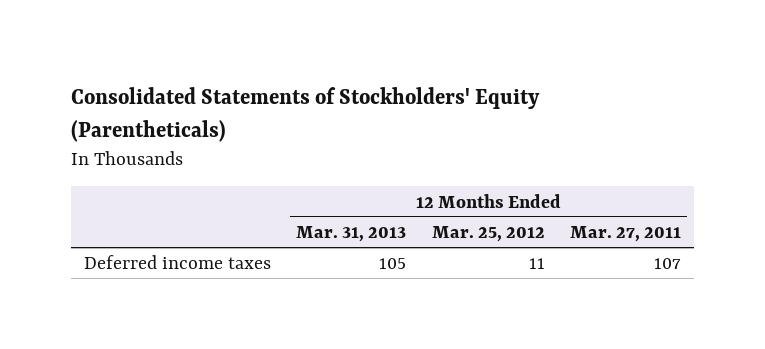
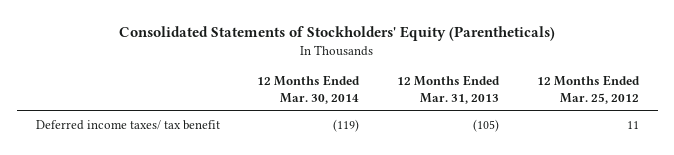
- | 12 Months Ended Mar. 31, 2013 | 12 Months Ended Mar. 25, 2012 | 12 Months Ended Mar. 27, 2011
+ | 12 Months Ended Mar. 30, 2014 | 12 Months Ended Mar. 31, 2013 | 12 Months Ended Mar. 25, 2012
- Deferred income taxes | 105 | 11 | 107
+ Deferred income taxes/ tax benefit | (119) | (105) | 11

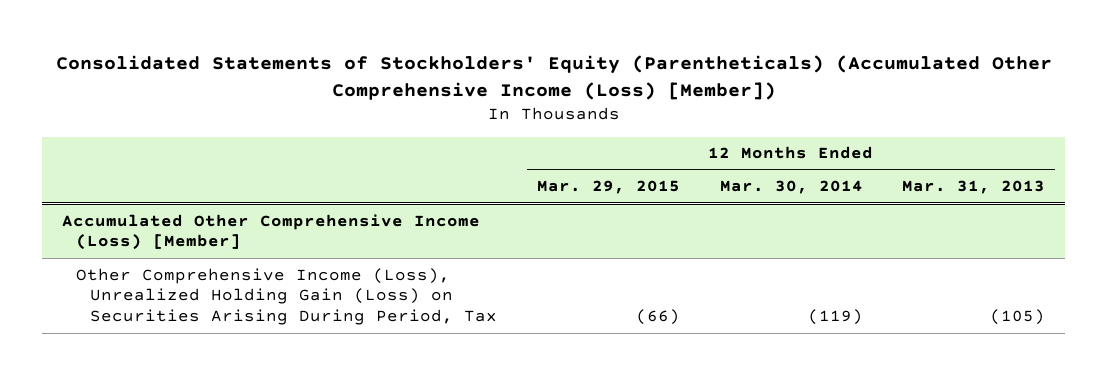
- Consolidated Statements of Stockholders' Equity (Parentheticals)
+ Consolidated Statements of Stockholders' Equity (Parentheticals) (Accumulated Other Comprehensive Income (Loss) [Member])
- | 12 Months Ended Mar. 30, 2014 | 12 Months Ended Mar. 31, 2013 | 12 Months Ended Mar. 25, 2012
+ | 12 Months Ended Mar. 29, 2015 | 12 Months Ended Mar. 30, 2014 | 12 Months Ended Mar. 31, 2013
- Deferred income taxes/ tax benefit | (119) | (105) | 11
+ Accumulated Other Comprehensive Income (Loss) [Member]
+ Other Comprehensive Income (Loss), Unrealized Holding Gain (Loss) on Securities Arising During Period, Tax | (66) | (119) | (105)

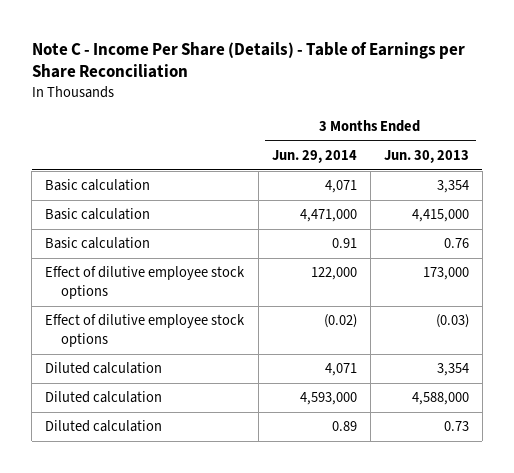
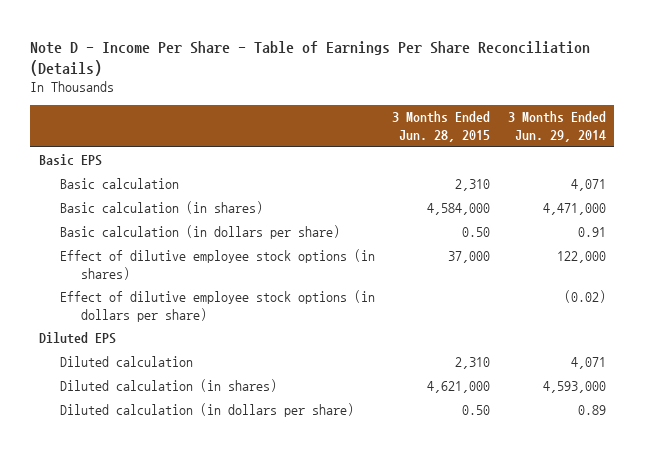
- Note C - Income Per Share (Details) - Table of Earnings per Share Reconciliation
+ Note D - Income Per Share - Table of Earnings Per Share Reconciliation (Details)
- | 3 Months Ended Jun. 29, 2014 | 3 Months Ended Jun. 30, 2013
+ | 3 Months Ended Jun. 28, 2015 | 3 Months Ended Jun. 29, 2014
+ Basic EPS
- Basic calculation | 4,471,000 | 4,415,000
- Basic calculation | 0.91 | 0.76
- Effect of dilutive employee stock options | 122,000 | 173,000
- Effect of dilutive employee stock options | (0.02) | (0.03)
+ Basic calculation (in shares) | 4,584,000 | 4,471,000
+ Basic calculation (in dollars per share) | 0.50 | 0.91
+ Effect of dilutive employee stock options (in shares) | 37,000 | 122,000
+ Effect of dilutive employee stock options (in dollars per share) | | (0.02)
+ Diluted EPS
- Diluted calculation | 4,593,000 | 4,588,000
- Diluted calculation | 0.89 | 0.73
+ Diluted calculation (in shares) | 4,621,000 | 4,593,000
+ Diluted calculation (in dollars per share) | 0.50 | 0.89

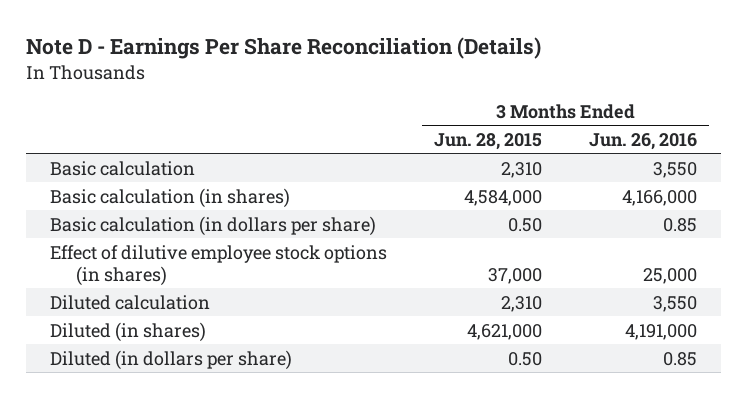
- Note D - Income Per Share - Table of Earnings Per Share Reconciliation (Details)
+ Note D - Earnings Per Share Reconciliation (Details)
- | 3 Months Ended Jun. 28, 2015 | 3 Months Ended Jun. 29, 2014
+ | 3 Months Ended Jun. 28, 2015 | 3 Months Ended Jun. 26, 2016
- Basic EPS
- Effect of dilutive employee stock options (in dollars per share) | | (0.02)
- Diluted EPS
- Diluted calculation (in shares) | 4,621,000 | 4,593,000
- Diluted calculation (in dollars per share) | 0.50 | 0.89
+ Diluted (in shares) | 4,621,000 | 4,191,000
+ Diluted (in dollars per share) | 0.50 | 0.85

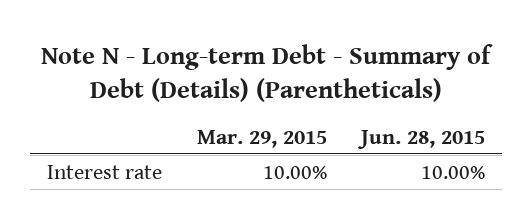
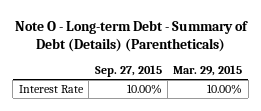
- Note N - Long-term Debt - Summary of Debt (Details) (Parentheticals)
+ Note O - Long-term Debt - Summary of Debt (Details) (Parentheticals)
- | Mar. 29, 2015 | Jun. 28, 2015
+ | Sep. 27, 2015 | Mar. 29, 2015
- Interest rate | 10.00% | 10.00%
+ Interest Rate | 10.00% | 10.00%

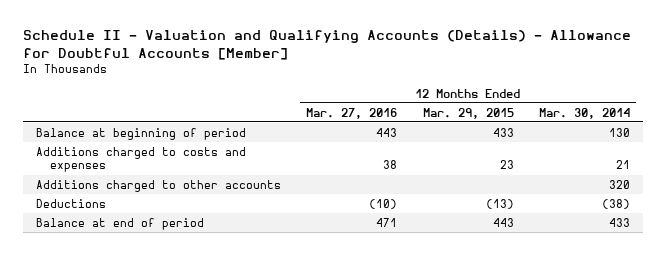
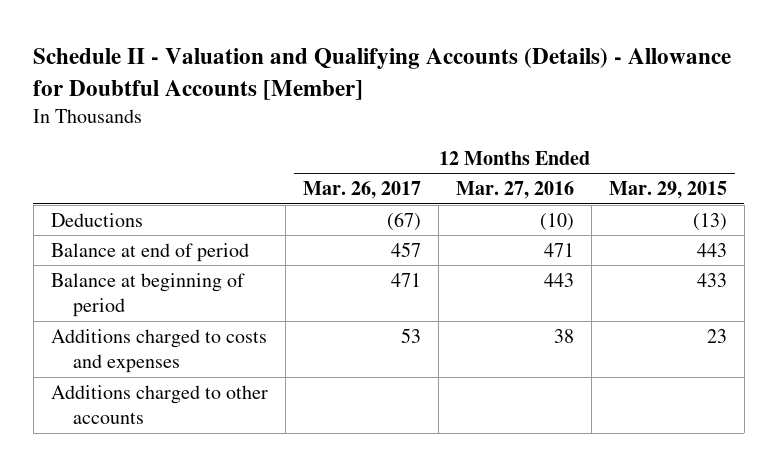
- | 12 Months Ended Mar. 27, 2016 | 12 Months Ended Mar. 29, 2015 | 12 Months Ended Mar. 30, 2014
+ | 12 Months Ended Mar. 26, 2017 | 12 Months Ended Mar. 27, 2016 | 12 Months Ended Mar. 29, 2015
moved up: Deductions | (67) | (10) | (13)
moved up: Balance at end of period | 457 | 471 | 443

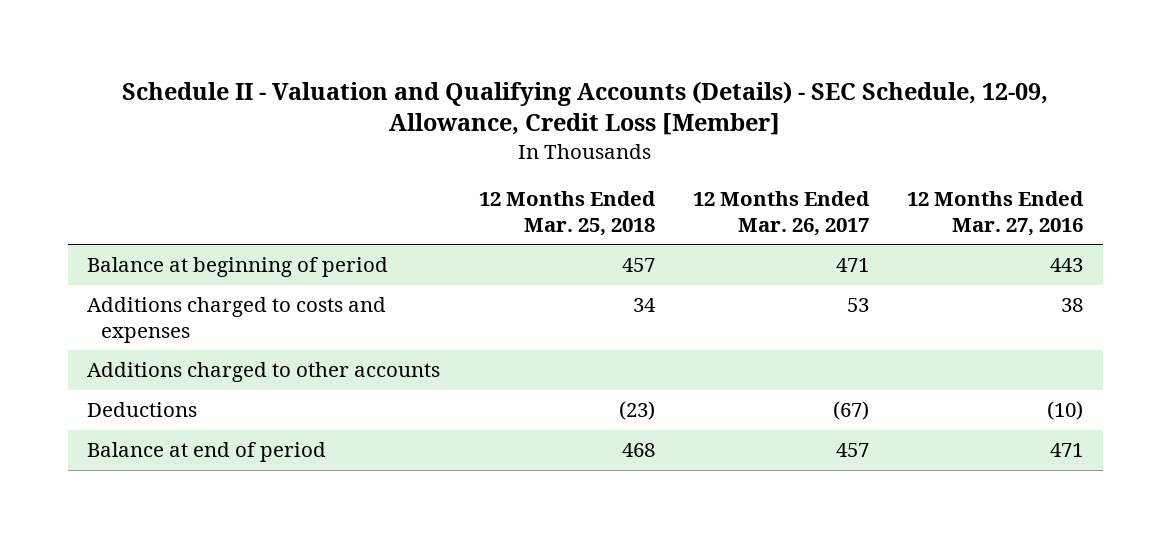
- Schedule II - Valuation and Qualifying Accounts (Details) - Allowance for Doubtful Accounts [Member]
+ Schedule II - Valuation and Qualifying Accounts (Details) - SEC Schedule, 12-09, Allowance, Credit Loss [Member]
- | 12 Months Ended Mar. 26, 2017 | 12 Months Ended Mar. 27, 2016 | 12 Months Ended Mar. 29, 2015
+ | 12 Months Ended Mar. 25, 2018 | 12 Months Ended Mar. 26, 2017 | 12 Months Ended Mar. 27, 2016
moved down: Deductions | (23) | (67) | (10)
moved down: Balance at end of period | 468 | 457 | 471

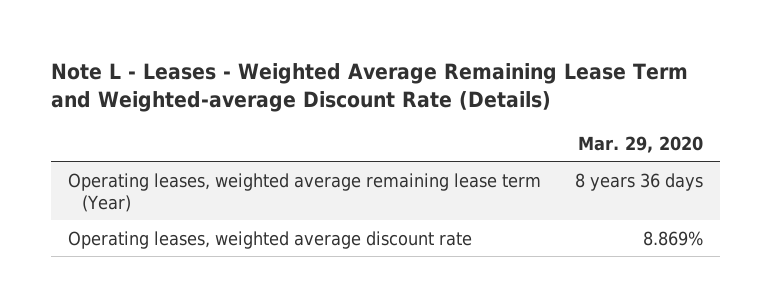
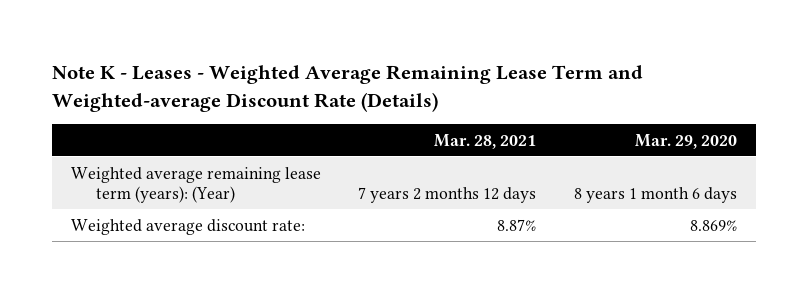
- Note L - Leases - Weighted Average Remaining Lease Term and Weighted-average Discount Rate (Details)
+ Note K - Leases - Weighted Average Remaining Lease Term and Weighted-average Discount Rate (Details)
- | Mar. 29, 2020
+ | Mar. 28, 2021 | Mar. 29, 2020
- Operating leases, weighted average remaining lease term (Year) | 8 years 36 days
- Operating leases, weighted average discount rate | 8.869%
+ Weighted average remaining lease term (years): (Year) | 7 years 2 months 12 days | 8 years 1 month 6 days
+ Weighted average discount rate: | 8.87% | 8.869%

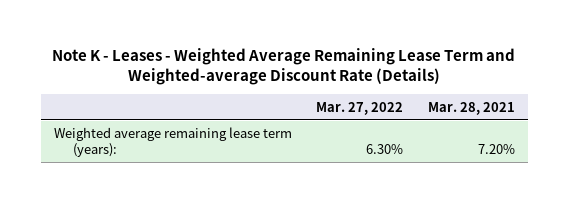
- | Mar. 28, 2021 | Mar. 29, 2020
+ | Mar. 27, 2022 | Mar. 28, 2021
- Weighted average remaining lease term (years): (Year) | 7 years 2 months 12 days | 8 years 1 month 6 days
- Weighted average discount rate: | 8.87% | 8.869%
+ Weighted average remaining lease term (years): | 6.30% | 7.20%

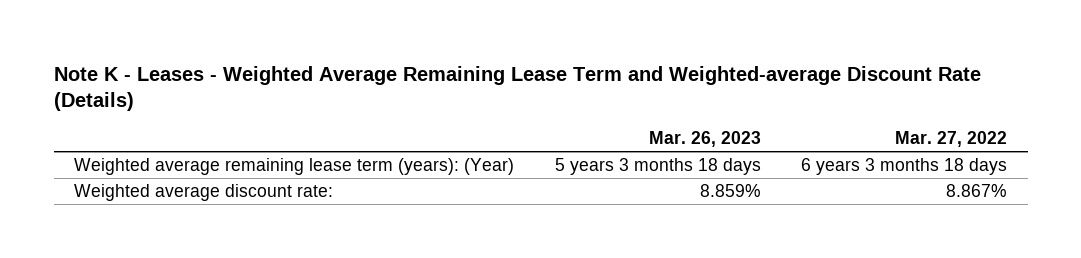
- | Mar. 27, 2022 | Mar. 28, 2021
+ | Mar. 26, 2023 | Mar. 27, 2022
- Weighted average remaining lease term (years): | 6.30% | 7.20%
+ Weighted average remaining lease term (years): (Year) | 5 years 3 months 18 days | 6 years 3 months 18 days
+ Weighted average discount rate: | 8.859% | 8.867%

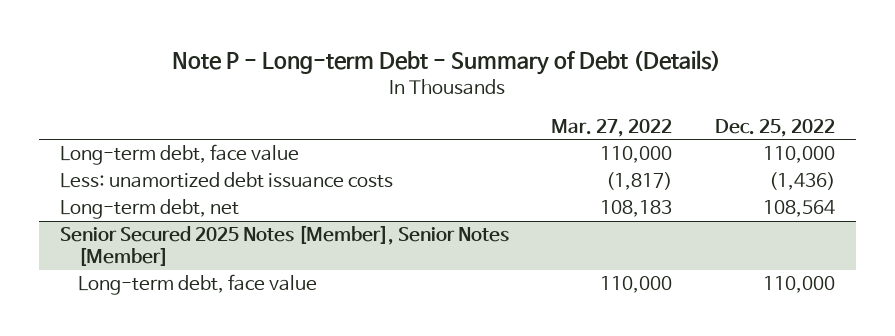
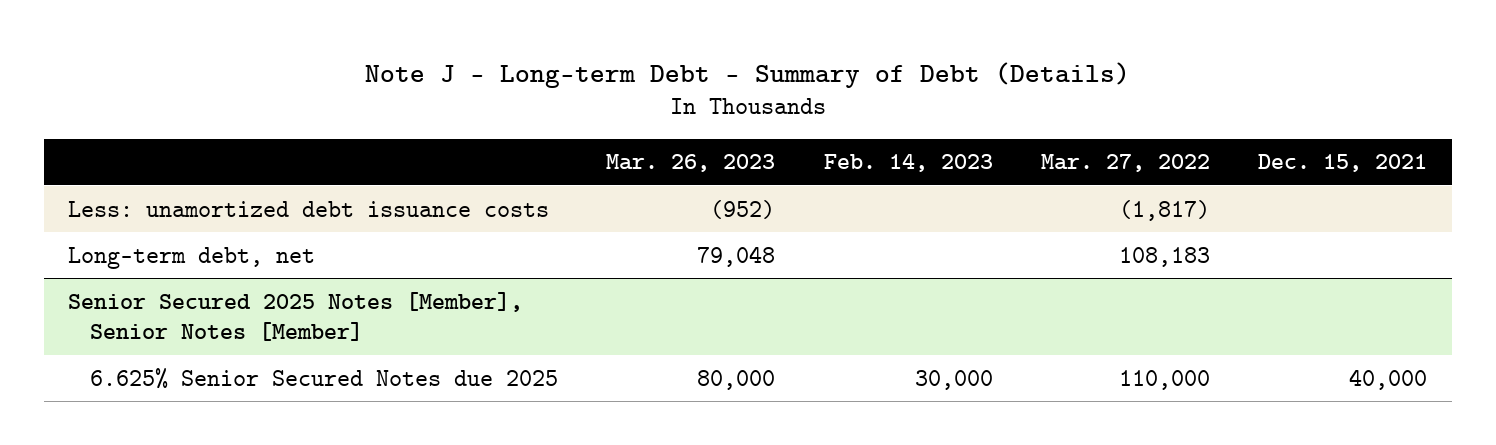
- Note P - Long-term Debt - Summary of Debt (Details)
+ Note J - Long-term Debt - Summary of Debt (Details)
- | Mar. 27, 2022 | Dec. 25, 2022
+ | Mar. 26, 2023 | Feb. 14, 2023 | Mar. 27, 2022 | Dec. 15, 2021
- Long-term debt, face value | 110,000 | 110,000
@ Senior Secured 2025 Notes [Member], Senior Notes [Member]
- Long-term debt, face value | 110,000 | 110,000
+ 6.625% Senior Secured Notes due 2025 | 80,000 | 30,000 | 110,000 | 40,000

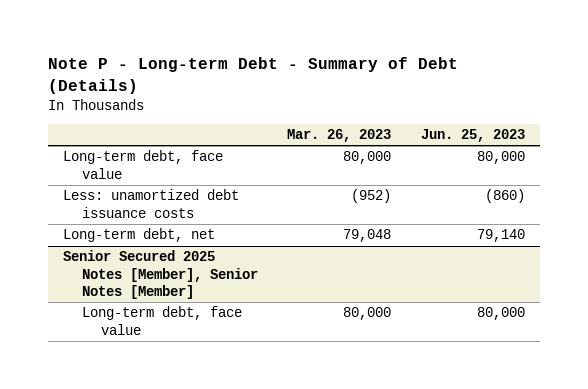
- Note J - Long-term Debt - Summary of Debt (Details)
+ Note P - Long-term Debt - Summary of Debt (Details)
- | Mar. 26, 2023 | Feb. 14, 2023 | Mar. 27, 2022 | Dec. 15, 2021
+ | Mar. 26, 2023 | Jun. 25, 2023
+ Long-term debt, face value | 80,000 | 80,000
@ Senior Secured 2025 Notes [Member], Senior Notes [Member]
- 6.625% Senior Secured Notes due 2025 | 80,000 | 30,000 | 110,000 | 40,000
+ Long-term debt, face value | 80,000 | 80,000

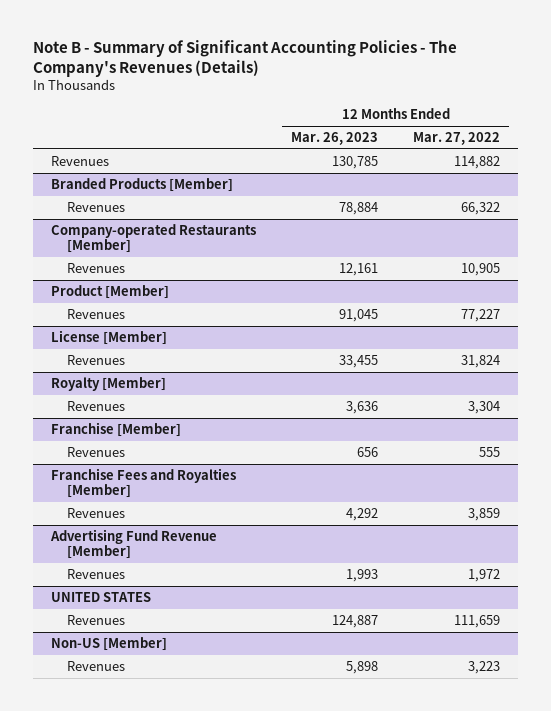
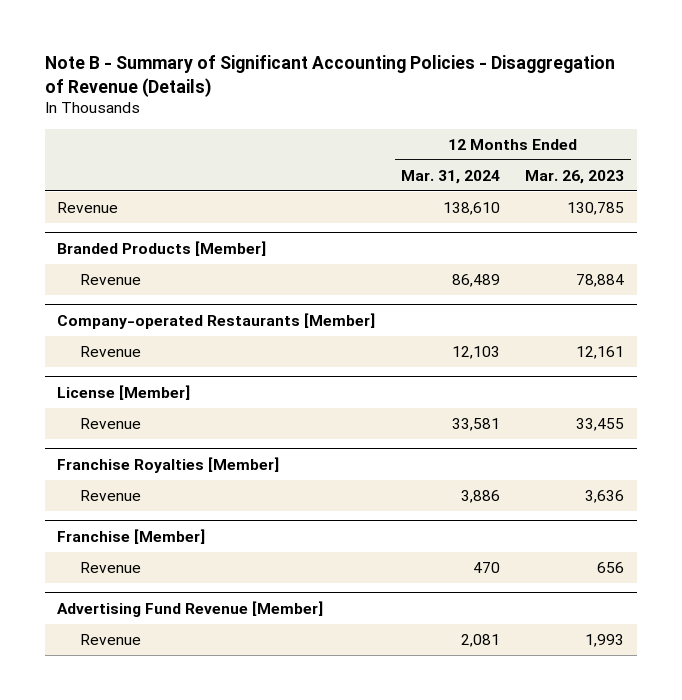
- Note B - Summary of Significant Accounting Policies - The Company's Revenues (Details)
+ Note B - Summary of Significant Accounting Policies - Disaggregation of Revenue (Details)
- | 12 Months Ended Mar. 26, 2023 | 12 Months Ended Mar. 27, 2022
+ | 12 Months Ended Mar. 31, 2024 | 12 Months Ended Mar. 26, 2023
- Revenues | 130,785 | 114,882
+ Revenue | 138,610 | 130,785
@ Branded Products [Member]
- Revenues | 78,884 | 66,322
+ Revenue | 86,489 | 78,884
@ Company-operated Restaurants [Member]
- Revenues | 12,161 | 10,905
- Product [Member]
- Revenues | 91,045 | 77,227
@ Company-operated Restaurants [Member]
+ Revenue | 12,103 | 12,161
@ License [Member]
- Revenues | 33,455 | 31,824
- Royalty [Member]
- Revenues | 3,636 | 3,304
@ License [Member]
+ Revenue | 33,581 | 33,455
+ Franchise Royalties [Member]
+ Revenue | 3,886 | 3,636
@ Franchise [Member]
- Revenues | 656 | 555
- Franchise Fees and Royalties [Member]
- Revenues | 4,292 | 3,859
@ Franchise [Member]
+ Revenue | 470 | 656
@ Advertising Fund Revenue [Member]
- Revenues | 1,993 | 1,972
- UNITED STATES
- Revenues | 124,887 | 111,659
- Non-US [Member]
- Revenues | 5,898 | 3,223
@ Advertising Fund Revenue [Member]
+ Revenue | 2,081 | 1,993

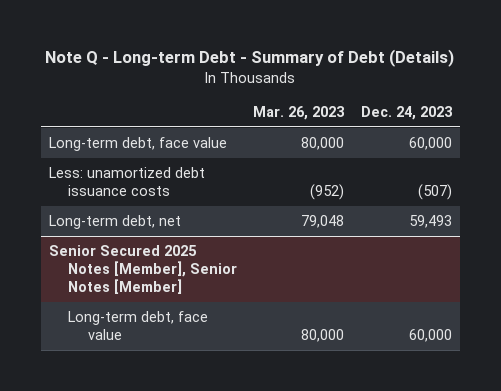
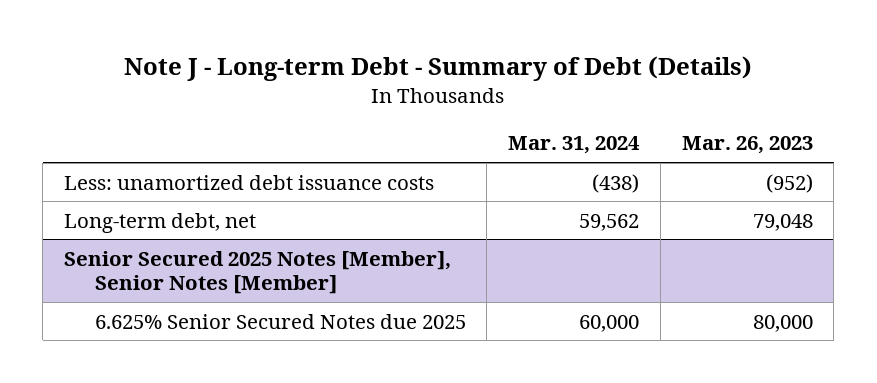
- Note Q - Long-term Debt - Summary of Debt (Details)
+ Note J - Long-term Debt - Summary of Debt (Details)
- | Mar. 26, 2023 | Dec. 24, 2023
+ | Mar. 31, 2024 | Mar. 26, 2023
- Long-term debt, face value | 80,000 | 60,000
@ Senior Secured 2025 Notes [Member], Senior Notes [Member]
- Long-term debt, face value | 80,000 | 60,000
+ 6.625% Senior Secured Notes due 2025 | 60,000 | 80,000

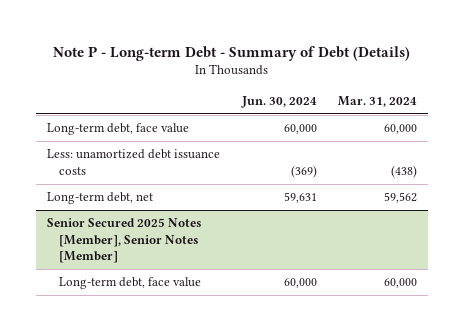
- Note J - Long-term Debt - Summary of Debt (Details)
+ Note P - Long-term Debt - Summary of Debt (Details)
- | Mar. 31, 2024 | Mar. 26, 2023
+ | Jun. 30, 2024 | Mar. 31, 2024
+ Long-term debt, face value | 60,000 | 60,000
@ Senior Secured 2025 Notes [Member], Senior Notes [Member]
- 6.625% Senior Secured Notes due 2025 | 60,000 | 80,000
+ Long-term debt, face value | 60,000 | 60,000

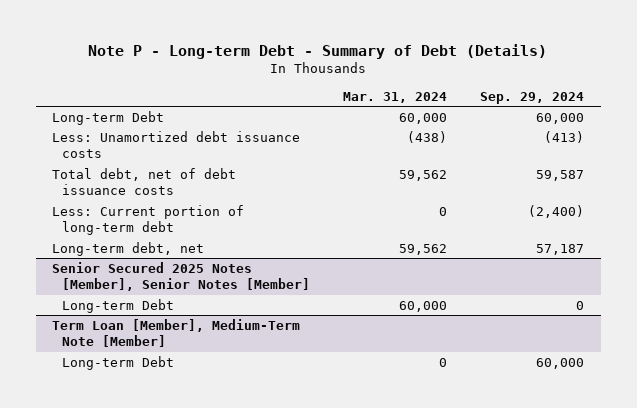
- | Jun. 30, 2024 | Mar. 31, 2024
+ | Mar. 31, 2024 | Sep. 29, 2024
- Long-term debt, face value | 60,000 | 60,000
- Less: unamortized debt issuance costs | (369) | (438)
+ Long-term Debt | 60,000 | 60,000
+ Less: Unamortized debt issuance costs | (438) | (413)
+ Total debt, net of debt issuance costs | 59,562 | 59,587
+ Less: Current portion of long-term debt | 0 | (2,400)
@ Senior Secured 2025 Notes [Member], Senior Notes [Member]
- Long-term debt, face value | 60,000 | 60,000
+ Long-term Debt | 60,000 | 0
+ Term Loan [Member], Medium-Term Note [Member]
+ Long-term Debt | 0 | 60,000

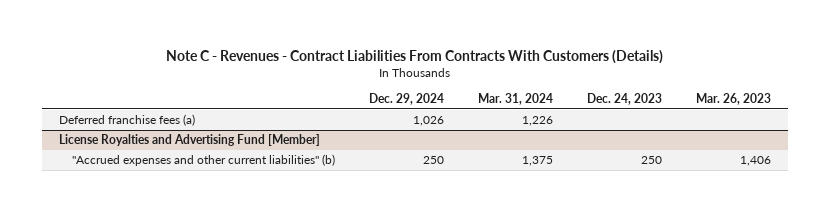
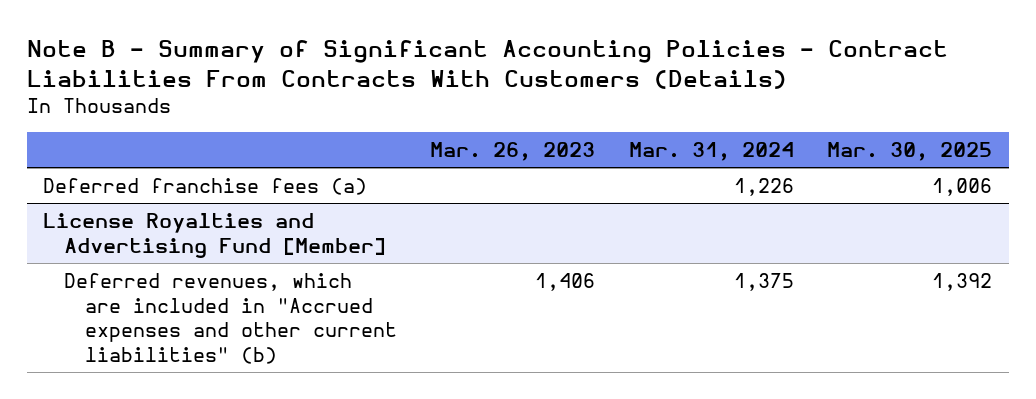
- Note C - Revenues - Contract Liabilities From Contracts With Customers (Details)
+ Note B - Summary of Significant Accounting Policies - Contract Liabilities From Contracts With Customers (Details)
- | Dec. 29, 2024 | Mar. 31, 2024 | Dec. 24, 2023 | Mar. 26, 2023
+ | Mar. 26, 2023 | Mar. 31, 2024 | Mar. 30, 2025
@ License Royalties and Advertising Fund [Member]
- "Accrued expenses and other current liabilities" (b) | 250 | 1,375 | 250 | 1,406
+ Deferred revenues, which are included in "Accrued expenses and other current liabilities" (b) | 1,406 | 1,375 | 1,392

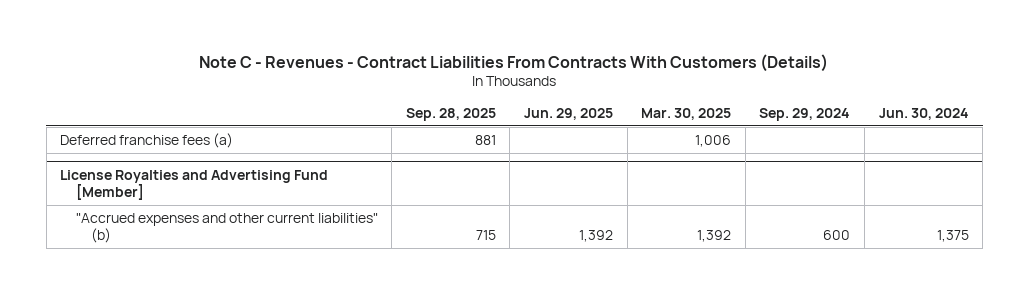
- Note B - Summary of Significant Accounting Policies - Contract Liabilities From Contracts With Customers (Details)
+ Note C - Revenues - Contract Liabilities From Contracts With Customers (Details)
- | Mar. 26, 2023 | Mar. 31, 2024 | Mar. 30, 2025
+ | Sep. 28, 2025 | Jun. 29, 2025 | Mar. 30, 2025 | Sep. 29, 2024 | Jun. 30, 2024
@ License Royalties and Advertising Fund [Member]
- Deferred revenues, which are included in "Accrued expenses and other current liabilities" (b) | 1,406 | 1,375 | 1,392
+ "Accrued expenses and other current liabilities" (b) | 715 | 1,392 | 1,392 | 600 | 1,375

